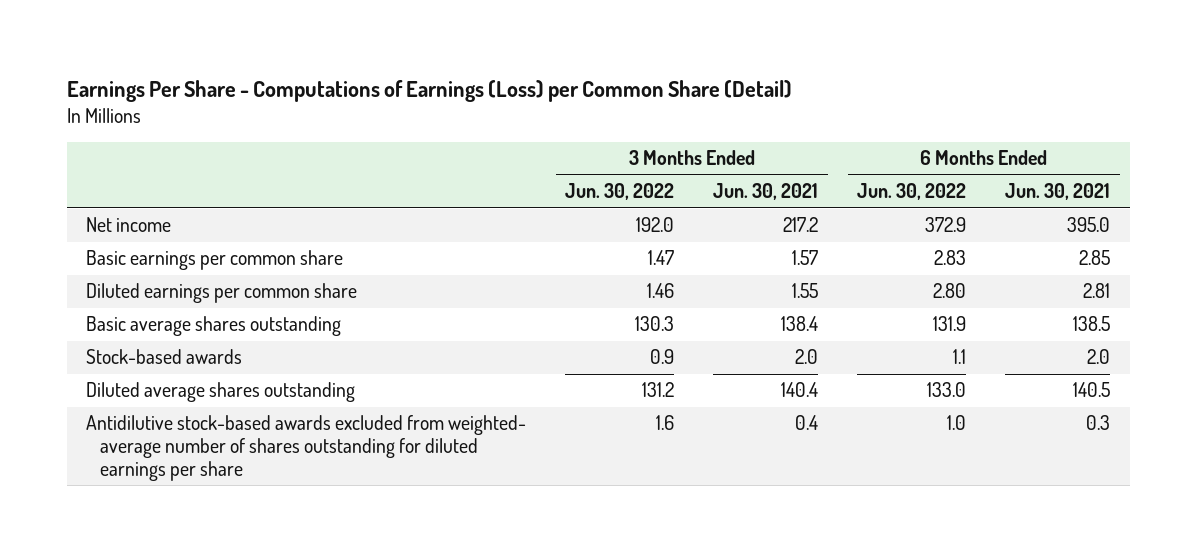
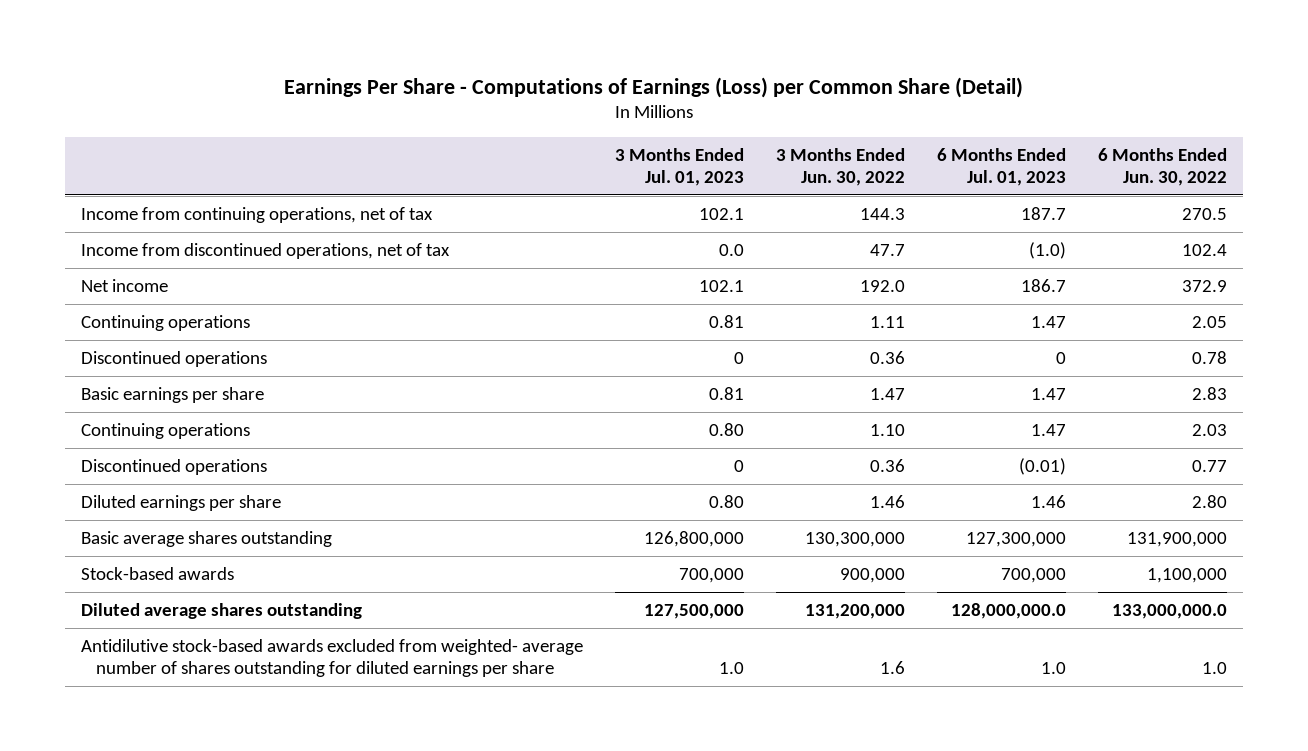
- | 3 Months Ended Jun. 30, 2022 | 3 Months Ended Jun. 30, 2021 | 6 Months Ended Jun. 30, 2022 | 6 Months Ended Jun. 30, 2021
+ | 3 Months Ended Jul. 01, 2023 | 3 Months Ended Jun. 30, 2022 | 6 Months Ended Jul. 01, 2023 | 6 Months Ended Jun. 30, 2022
+ Income from continuing operations, net of tax | 102.1 | 144.3 | 187.7 | 270.5
+ Income from discontinued operations, net of tax | 0.0 | 47.7 | (1.0) | 102.4
- Basic earnings per common share | 1.47 | 1.57 | 2.83 | 2.85
- Diluted earnings per common share | 1.46 | 1.55 | 2.80 | 2.81
- Basic average shares outstanding | 130.3 | 138.4 | 131.9 | 138.5
- Stock-based awards | 0.9 | 2.0 | 1.1 | 2.0
- Diluted average shares outstanding | 131.2 | 140.4 | 133.0 | 140.5
+ Continuing operations | 0.81 | 1.11 | 1.47 | 2.05
+ Discontinued operations | 0 | 0.36 | 0 | 0.78
+ Basic earnings per share | 0.81 | 1.47 | 1.47 | 2.83
+ Continuing operations | 0.80 | 1.10 | 1.47 | 2.03
+ Discontinued operations | 0 | 0.36 | (0.01) | 0.77
+ Diluted earnings per share | 0.80 | 1.46 | 1.46 | 2.80
+ Basic average shares outstanding | 126,800,000 | 130,300,000 | 127,300,000 | 131,900,000
+ Stock-based awards | 700,000 | 900,000 | 700,000 | 1,100,000
+ Diluted average shares outstanding | 127,500,000 | 131,200,000 | 128,000,000.0 | 133,000,000.0

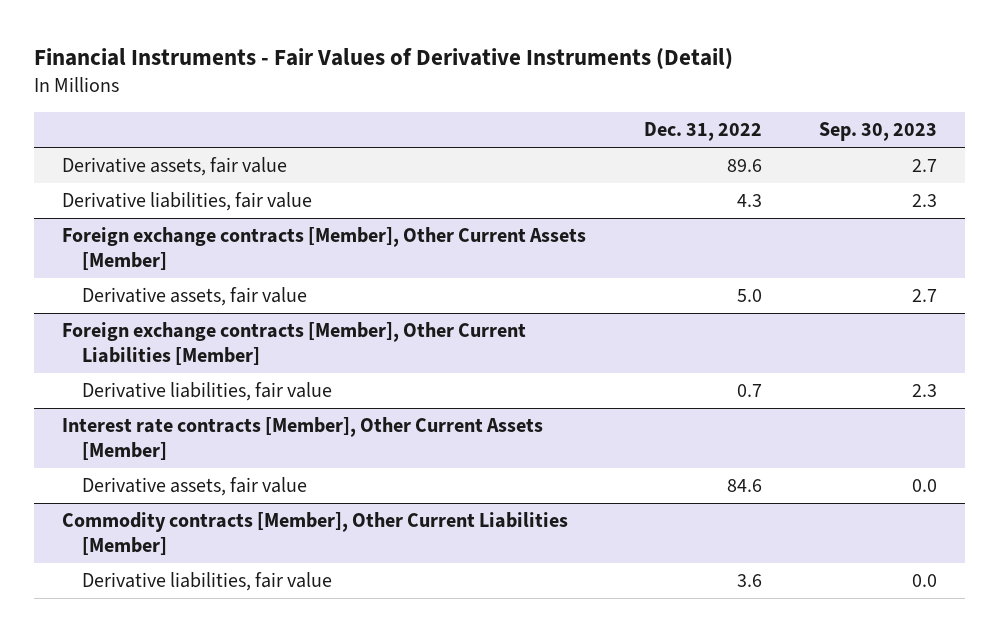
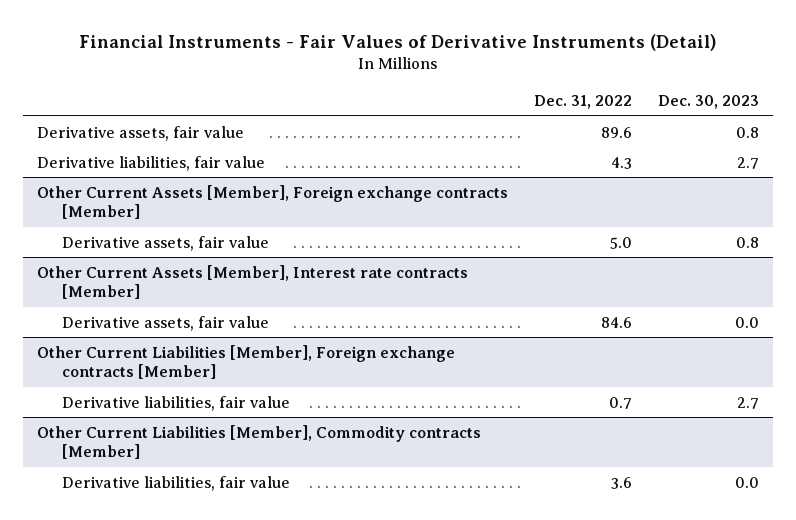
- | Dec. 31, 2022 | Sep. 30, 2023
+ | Dec. 31, 2022 | Dec. 30, 2023
- Foreign exchange contracts [Member], Other Current Assets [Member]
+ Other Current Assets [Member], Foreign exchange contracts [Member]
- Foreign exchange contracts [Member], Other Current Liabilities [Member]
- Derivative liabilities, fair value | 0.7 | 2.3
- Interest rate contracts [Member], Other Current Assets [Member]
+ Other Current Assets [Member], Interest rate contracts [Member]
- Commodity contracts [Member], Other Current Liabilities [Member]
+ Other Current Liabilities [Member], Foreign exchange contracts [Member]
+ Derivative liabilities, fair value | 0.7 | 2.7
+ Other Current Liabilities [Member], Commodity contracts [Member]

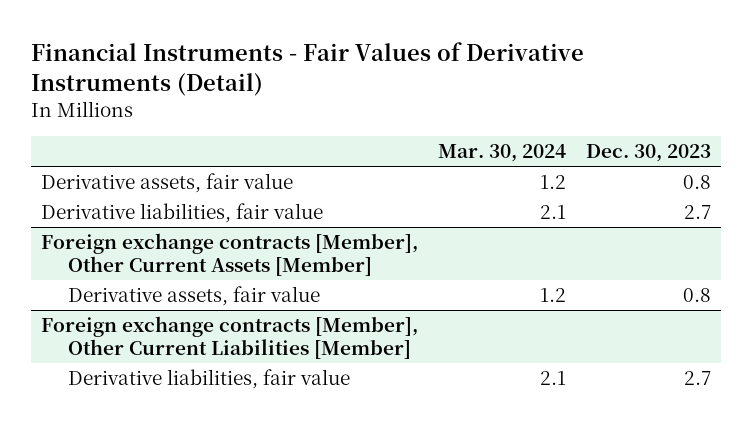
- | Dec. 31, 2022 | Dec. 30, 2023
+ | Mar. 30, 2024 | Dec. 30, 2023
- Other Current Assets [Member], Foreign exchange contracts [Member]
+ Foreign exchange contracts [Member], Other Current Assets [Member]
- Other Current Assets [Member], Interest rate contracts [Member]
- Derivative assets, fair value | 84.6 | 0.0
- Other Current Liabilities [Member], Foreign exchange contracts [Member]
+ Foreign exchange contracts [Member], Other Current Liabilities [Member]
- Other Current Liabilities [Member], Commodity contracts [Member]
- Derivative liabilities, fair value | 3.6 | 0.0

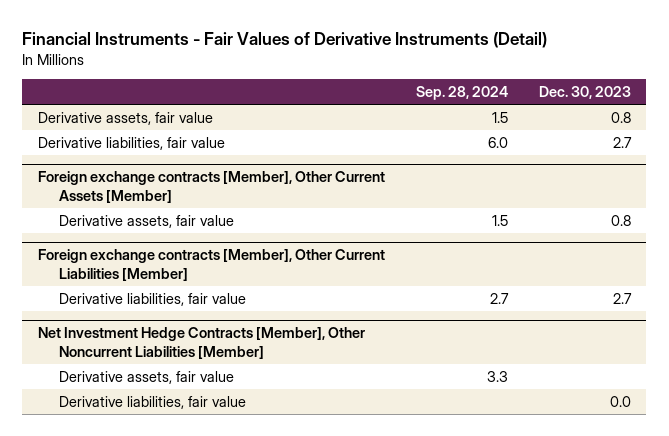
- | Mar. 30, 2024 | Dec. 30, 2023
+ | Sep. 28, 2024 | Dec. 30, 2023
+ Net Investment Hedge Contracts [Member], Other Noncurrent Liabilities [Member]
+ Derivative assets, fair value | 3.3 |
+ Derivative liabilities, fair value | | 0.0

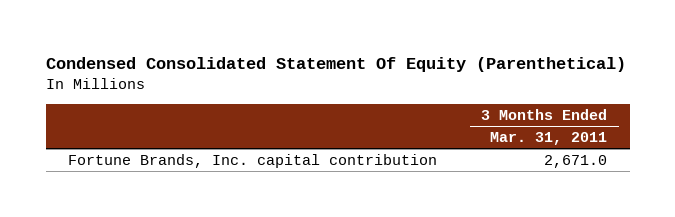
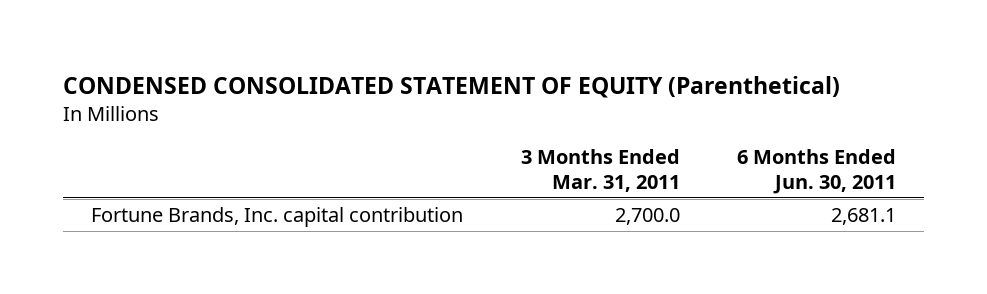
- Condensed Consolidated Statement Of Equity (Parenthetical)
+ CONDENSED CONSOLIDATED STATEMENT OF EQUITY (Parenthetical)
- | 3 Months Ended Mar. 31, 2011
+ | 3 Months Ended Mar. 31, 2011 | 6 Months Ended Jun. 30, 2011
- Fortune Brands, Inc. capital contribution | 2,671.0
+ Fortune Brands, Inc. capital contribution | 2,700.0 | 2,681.1

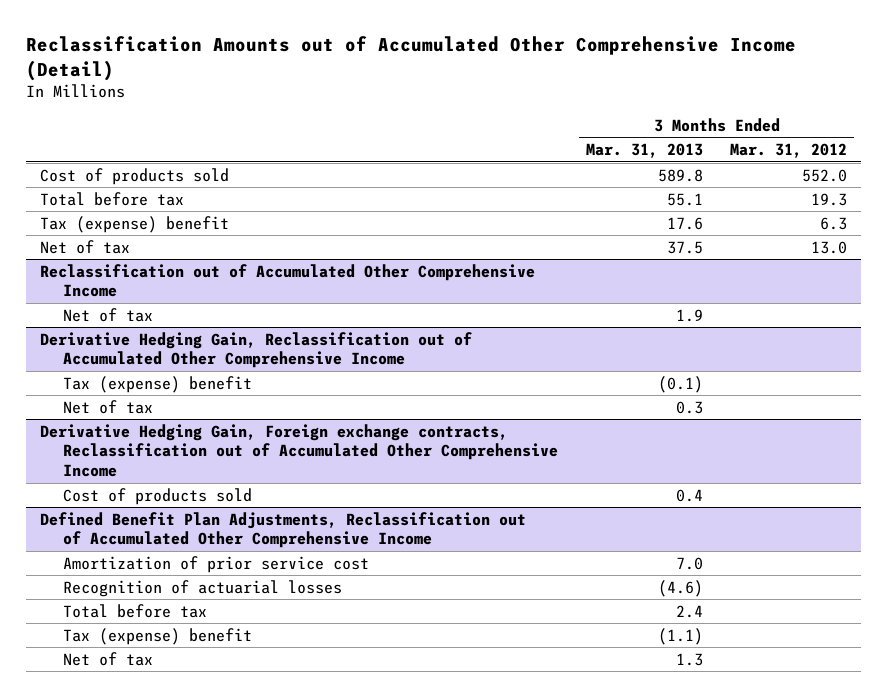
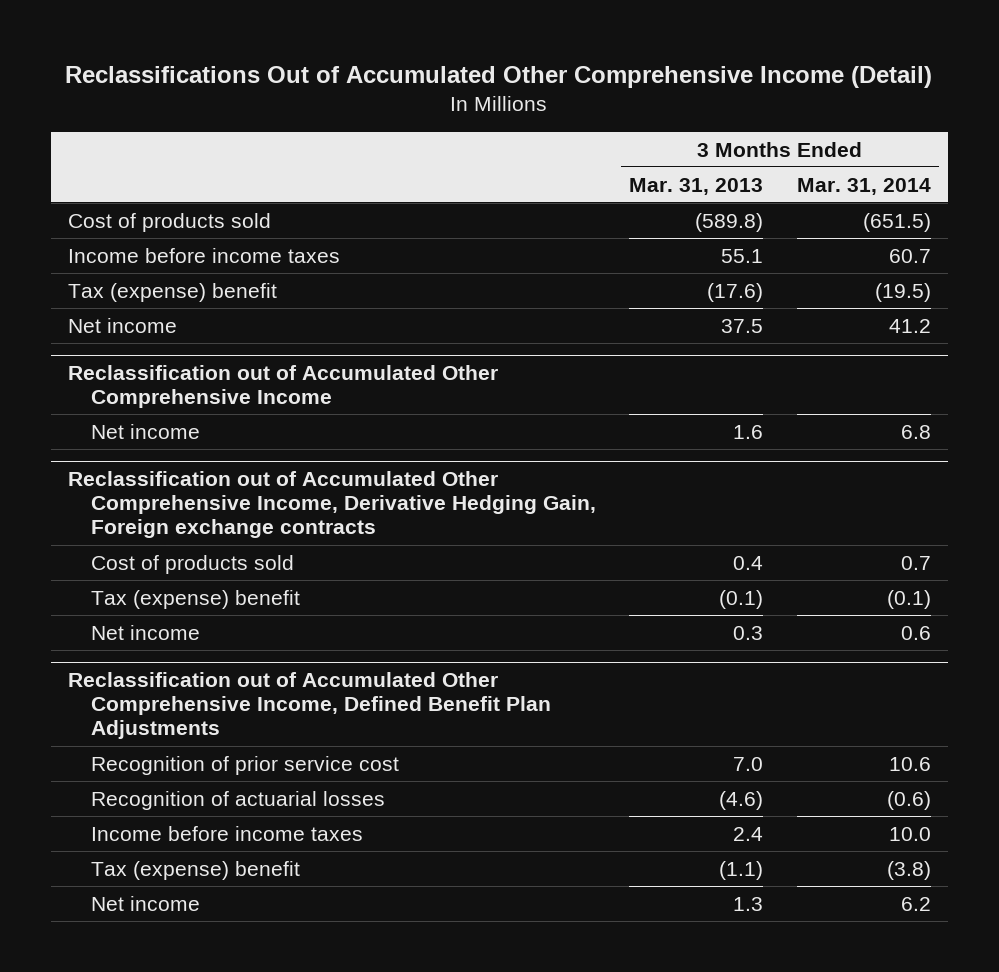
- Reclassification Amounts out of Accumulated Other Comprehensive Income (Detail)
+ Reclassifications Out of Accumulated Other Comprehensive Income (Detail)
- | 3 Months Ended Mar. 31, 2013 | 3 Months Ended Mar. 31, 2012
+ | 3 Months Ended Mar. 31, 2013 | 3 Months Ended Mar. 31, 2014
- Cost of products sold | 589.8 | 552.0
- Total before tax | 55.1 | 19.3
- Tax (expense) benefit | 17.6 | 6.3
- Net of tax | 37.5 | 13.0
+ Cost of products sold | (589.8) | (651.5)
+ Income before income taxes | 55.1 | 60.7
+ Tax (expense) benefit | (17.6) | (19.5)
+ Net income | 37.5 | 41.2
@ Reclassification out of Accumulated Other Comprehensive Income
- Net of tax | 1.9 |
- Derivative Hedging Gain, Reclassification out of Accumulated Other Comprehensive Income
- Tax (expense) benefit | (0.1) |
- Net of tax | 0.3 |
- Derivative Hedging Gain, Foreign exchange contracts, Reclassification out of Accumulated Other Comprehensive Income
@ Reclassification out of Accumulated Other Comprehensive Income
+ Net income | 1.6 | 6.8
+ Reclassification out of Accumulated Other Comprehensive Income, Derivative Hedging Gain, Foreign exchange contracts
- Defined Benefit Plan Adjustments, Reclassification out of Accumulated Other Comprehensive Income
- Amortization of prior service cost | 7.0 |
+ Tax (expense) benefit | (0.1) | (0.1)
+ Net income | 0.3 | 0.6
+ Reclassification out of Accumulated Other Comprehensive Income, Defined Benefit Plan Adjustments
+ Recognition of prior service cost | 7.0 | 10.6
- Total before tax | 2.4 |
+ Income before income taxes | 2.4 | 10.0
- Net of tax | 1.3 |
+ Net income | 1.3 | 6.2

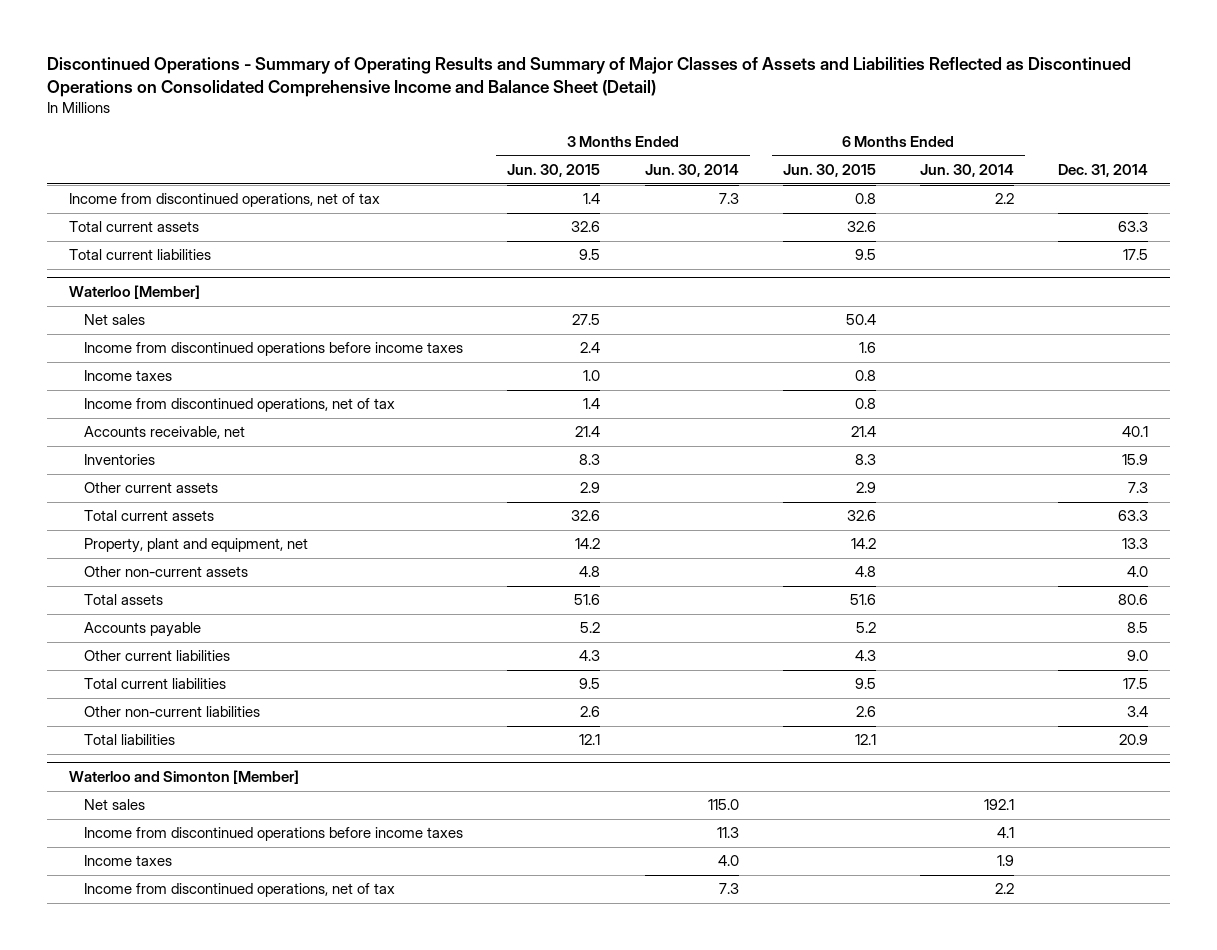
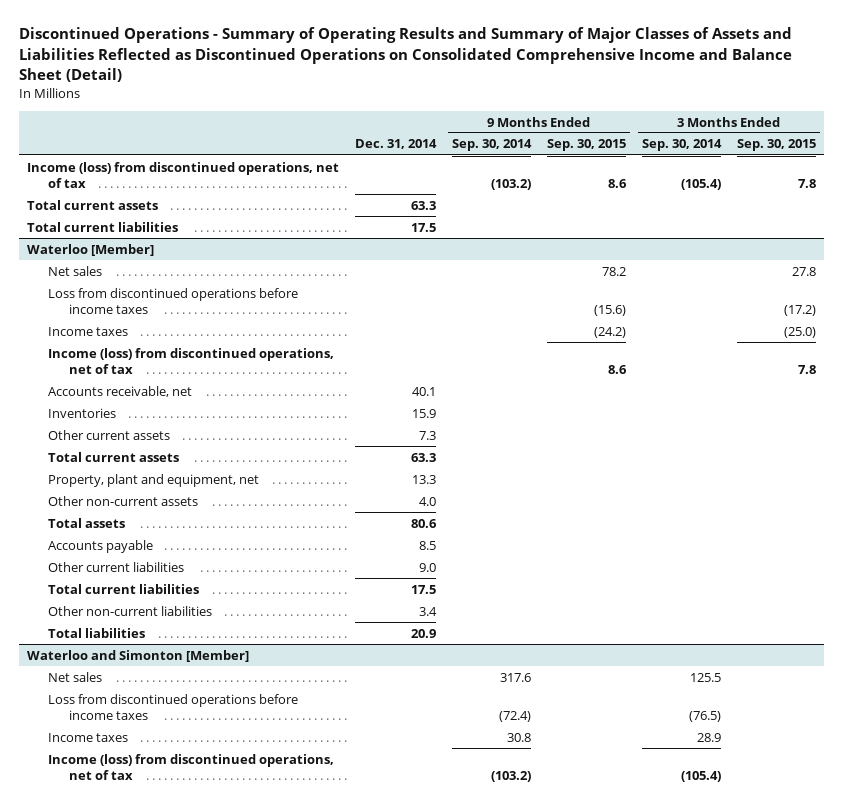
- | 3 Months Ended Jun. 30, 2015 | 3 Months Ended Jun. 30, 2014 | 6 Months Ended Jun. 30, 2015 | 6 Months Ended Jun. 30, 2014 | Dec. 31, 2014
+ | Dec. 31, 2014 | 9 Months Ended Sep. 30, 2014 | 9 Months Ended Sep. 30, 2015 | 3 Months Ended Sep. 30, 2014 | 3 Months Ended Sep. 30, 2015
- Income from discontinued operations, net of tax | 1.4 | 7.3 | 0.8 | 2.2 |
+ Income (loss) from discontinued operations, net of tax | | (103.2) | 8.6 | (105.4) | 7.8
@ Waterloo [Member]
- Income from discontinued operations before income taxes | 2.4 | | 1.6 | |
+ Loss from discontinued operations before income taxes | | | (15.6) | | (17.2)
- Income from discontinued operations, net of tax | 1.4 | | 0.8 | |
+ Income (loss) from discontinued operations, net of tax | | | 8.6 | | 7.8
@ Waterloo and Simonton [Member]
- Income from discontinued operations before income taxes | | 11.3 | | 4.1 |
+ Loss from discontinued operations before income taxes | | (72.4) | | (76.5) |
- Income from discontinued operations, net of tax | | 7.3 | | 2.2 |
+ Income (loss) from discontinued operations, net of tax | | (103.2) | | (105.4) |

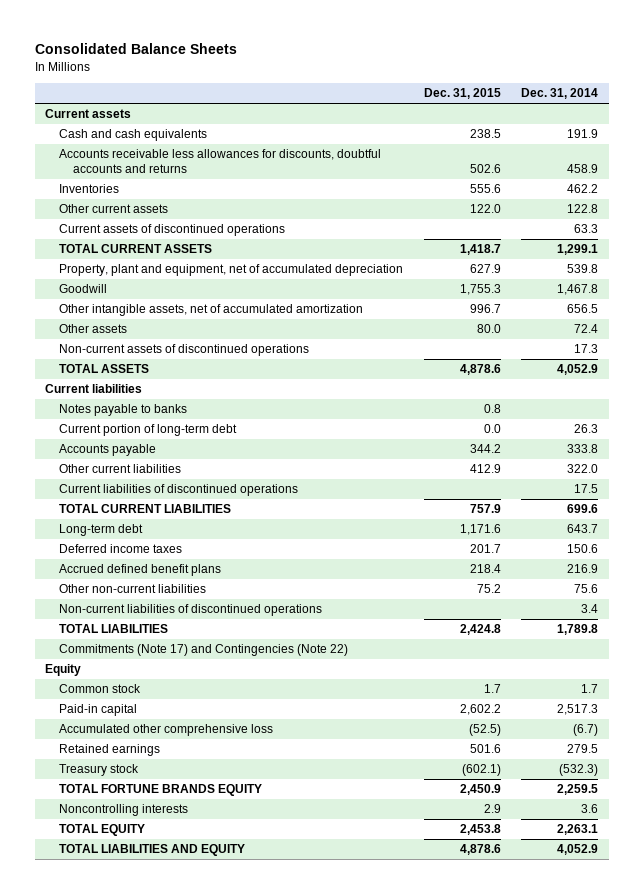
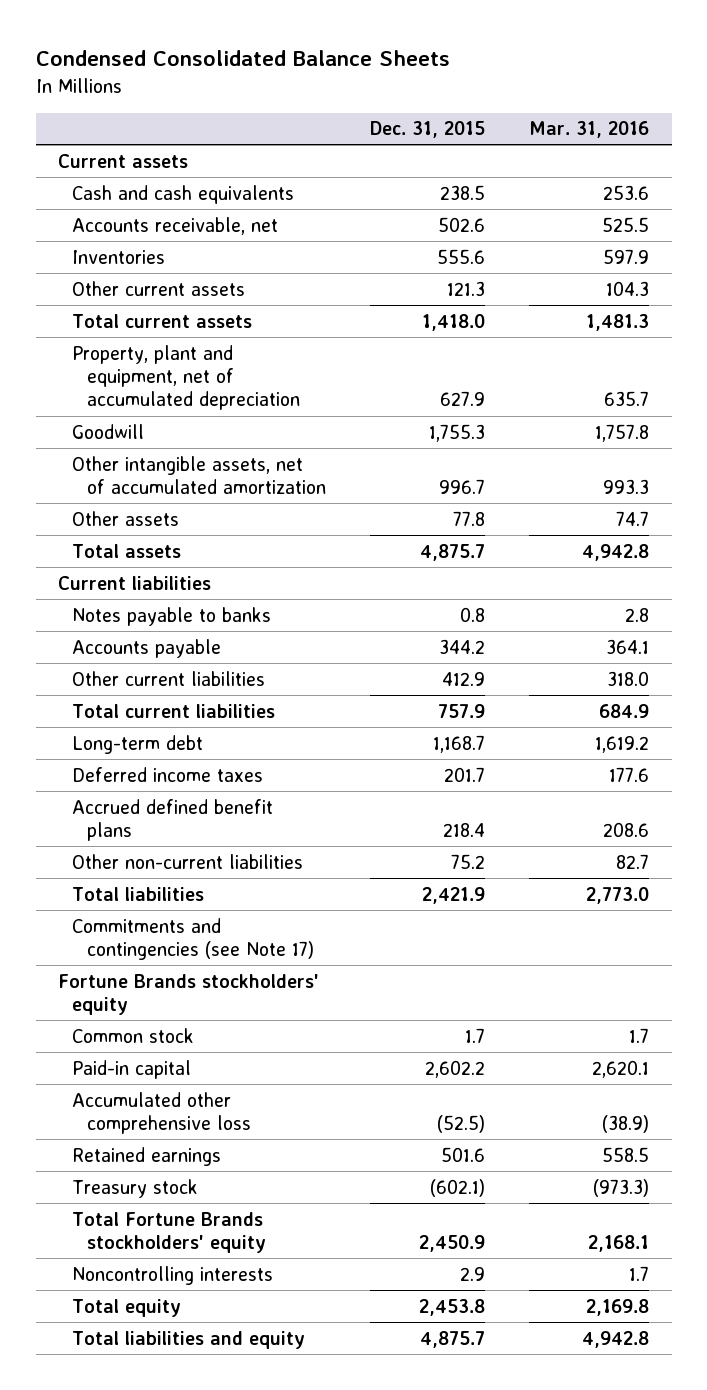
- Consolidated Balance Sheets
+ Condensed Consolidated Balance Sheets
- | Dec. 31, 2015 | Dec. 31, 2014
+ | Dec. 31, 2015 | Mar. 31, 2016
- Accounts receivable less allowances for discounts, doubtful accounts and returns | 502.6 | 458.9
+ Accounts receivable, net | 502.6 | 525.5
- Other current assets | 122.0 | 122.8
- Current assets of discontinued operations | | 63.3
- TOTAL CURRENT ASSETS | 1,418.7 | 1,299.1
+ Other current assets | 121.3 | 104.3
+ Total current assets | 1,418.0 | 1,481.3
- Other assets | 80.0 | 72.4
- Non-current assets of discontinued operations | | 17.3
- TOTAL ASSETS | 4,878.6 | 4,052.9
+ Other assets | 77.8 | 74.7
+ Total assets | 4,875.7 | 4,942.8
- Current portion of long-term debt | 0.0 | 26.3
- Current liabilities of discontinued operations | | 17.5
- TOTAL CURRENT LIABILITIES | 757.9 | 699.6
- Long-term debt | 1,171.6 | 643.7
+ Total current liabilities | 757.9 | 684.9
+ Long-term debt | 1,168.7 | 1,619.2
- Non-current liabilities of discontinued operations | | 3.4
- TOTAL LIABILITIES | 2,424.8 | 1,789.8
- Commitments (Note 17) and Contingencies (Note 22)
- Equity
+ Total liabilities | 2,421.9 | 2,773.0
+ Commitments and contingencies (see Note 17)
+ Fortune Brands stockholders' equity
- TOTAL FORTUNE BRANDS EQUITY | 2,450.9 | 2,259.5
+ Total Fortune Brands stockholders' equity | 2,450.9 | 2,168.1
- TOTAL EQUITY | 2,453.8 | 2,263.1
- TOTAL LIABILITIES AND EQUITY | 4,878.6 | 4,052.9
+ Total equity | 2,453.8 | 2,169.8
+ Total liabilities and equity | 4,875.7 | 4,942.8

